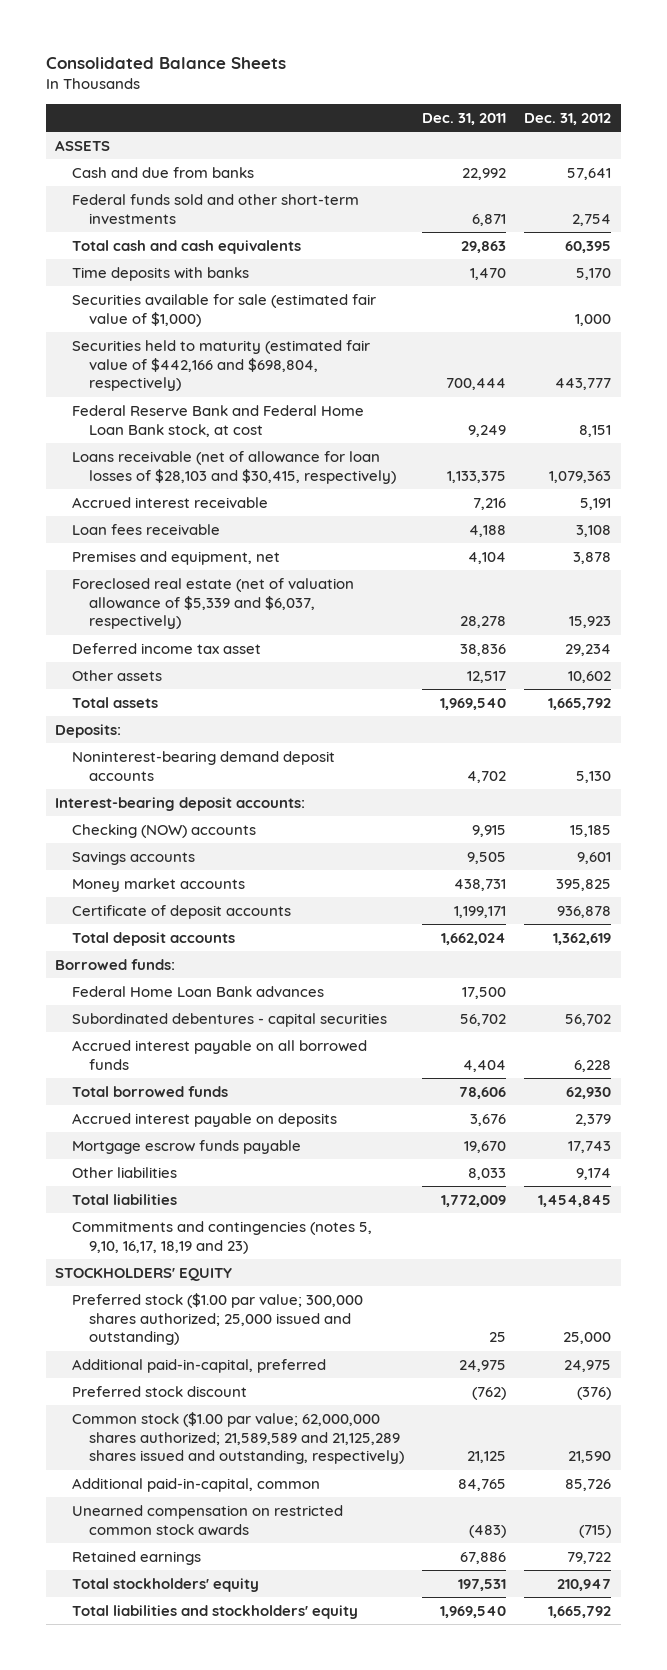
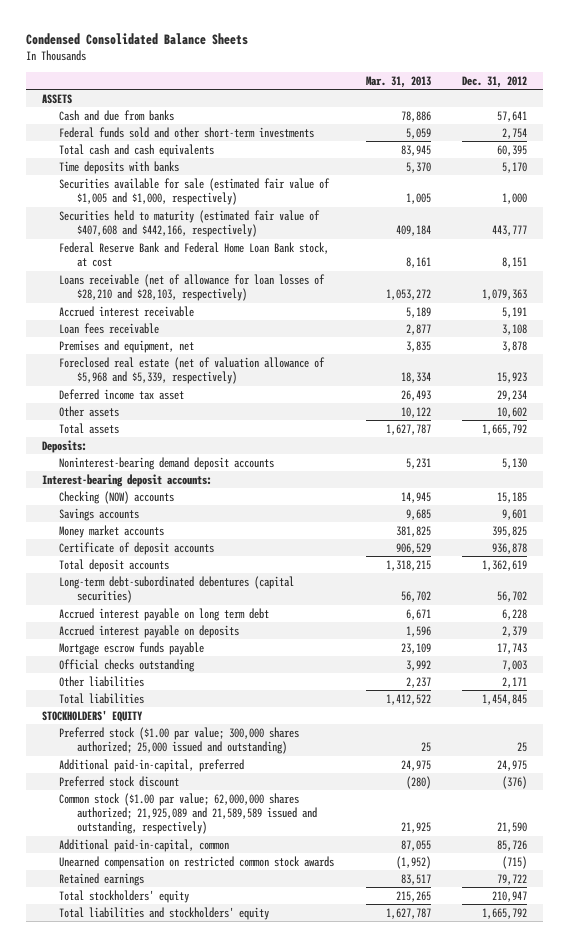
- Consolidated Balance Sheets
+ Condensed Consolidated Balance Sheets
- | Dec. 31, 2011 | Dec. 31, 2012
+ | Mar. 31, 2013 | Dec. 31, 2012
- Securities available for sale (estimated fair value of $1,000) | | 1,000
- Securities held to maturity (estimated fair value of $442,166 and $698,804, respectively) | 700,444 | 443,777
+ Securities available for sale (estimated fair value of $1,005 and $1,000, respectively) | 1,005 | 1,000
+ Securities held to maturity (estimated fair value of $407,608 and $442,166, respectively) | 409,184 | 443,777
- Loans receivable (net of allowance for loan losses of $28,103 and $30,415, respectively) | 1,133,375 | 1,079,363
+ Loans receivable (net of allowance for loan losses of $28,210 and $28,103, respectively) | 1,053,272 | 1,079,363
- Foreclosed real estate (net of valuation allowance of $5,339 and $6,037, respectively) | 28,278 | 15,923
+ Foreclosed real estate (net of valuation allowance of $5,968 and $5,339, respectively) | 18,334 | 15,923
- Borrowed funds:
- Federal Home Loan Bank advances | 17,500 |
- Subordinated debentures - capital securities | 56,702 | 56,702
- Accrued interest payable on all borrowed funds | 4,404 | 6,228
- Total borrowed funds | 78,606 | 62,930
+ Long-term debt-subordinated debentures (capital securities) | 56,702 | 56,702
+ Accrued interest payable on long term debt | 6,671 | 6,228
- Other liabilities | 8,033 | 9,174
+ Official checks outstanding | 3,992 | 7,003
+ Other liabilities | 2,237 | 2,171
- Commitments and contingencies (notes 5, 9,10, 16,17, 18,19 and 23)
- Preferred stock ($1.00 par value; 300,000 shares authorized; 25,000 issued and outstanding) | 25 | 25,000
+ Preferred stock ($1.00 par value; 300,000 shares authorized; 25,000 issued and outstanding) | 25 | 25
- Common stock ($1.00 par value; 62,000,000 shares authorized; 21,589,589 and 21,125,289 shares issued and outstanding, respectively) | 21,125 | 21,590
+ Common stock ($1.00 par value; 62,000,000 shares authorized; 21,925,089 and 21,589,589 issued and outstanding, respectively) | 21,925 | 21,590

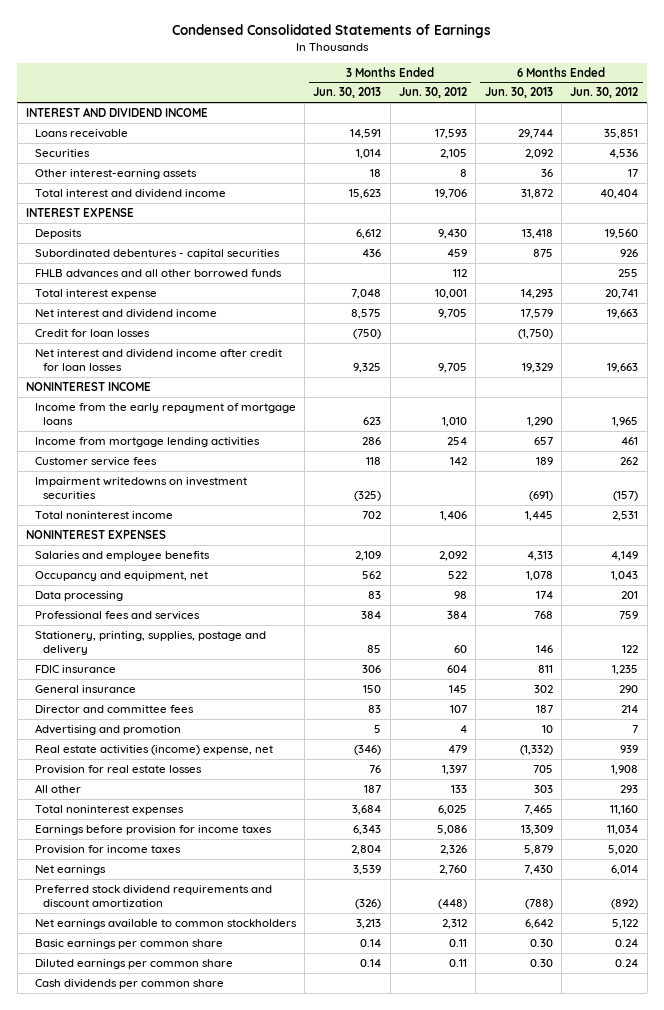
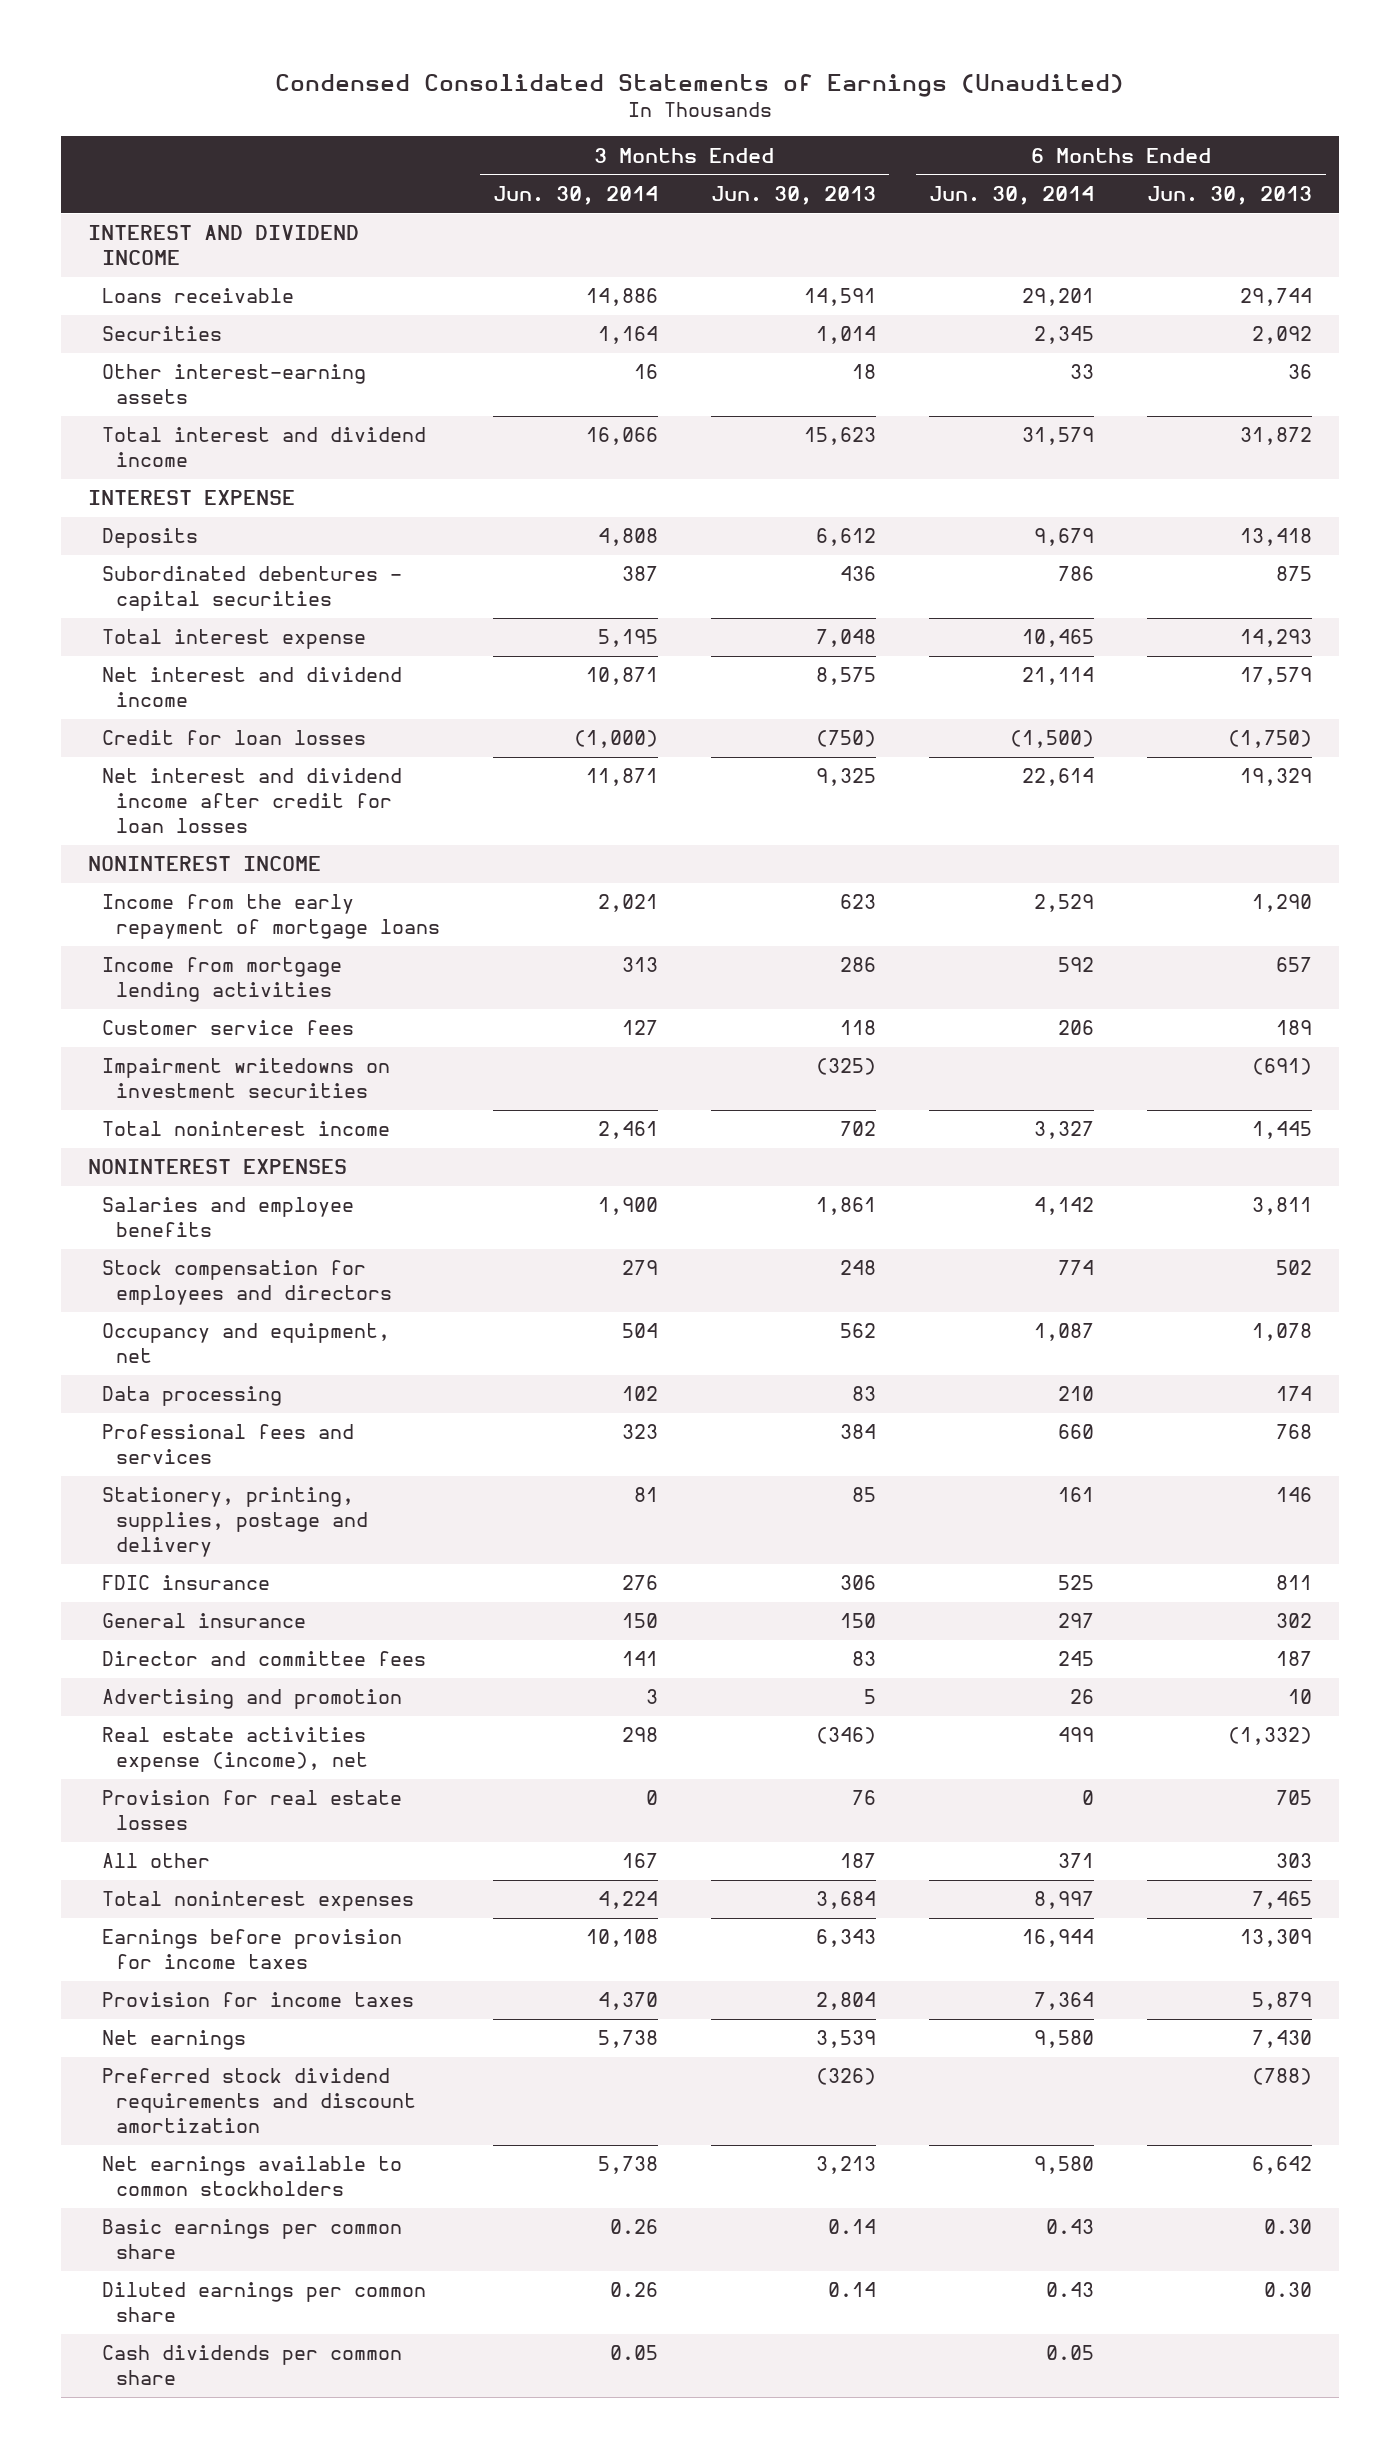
- Condensed Consolidated Statements of Earnings
+ Condensed Consolidated Statements of Earnings (Unaudited)
- | 3 Months Ended Jun. 30, 2013 | 3 Months Ended Jun. 30, 2012 | 6 Months Ended Jun. 30, 2013 | 6 Months Ended Jun. 30, 2012
+ | 3 Months Ended Jun. 30, 2014 | 3 Months Ended Jun. 30, 2013 | 6 Months Ended Jun. 30, 2014 | 6 Months Ended Jun. 30, 2013
- FHLB advances and all other borrowed funds | | 112 | | 255
- Salaries and employee benefits | 2,109 | 2,092 | 4,313 | 4,149
+ Salaries and employee benefits | 1,900 | 1,861 | 4,142 | 3,811
+ Stock compensation for employees and directors | 279 | 248 | 774 | 502
- Real estate activities (income) expense, net | (346) | 479 | (1,332) | 939
+ Real estate activities expense (income), net | 298 | (346) | 499 | (1,332)

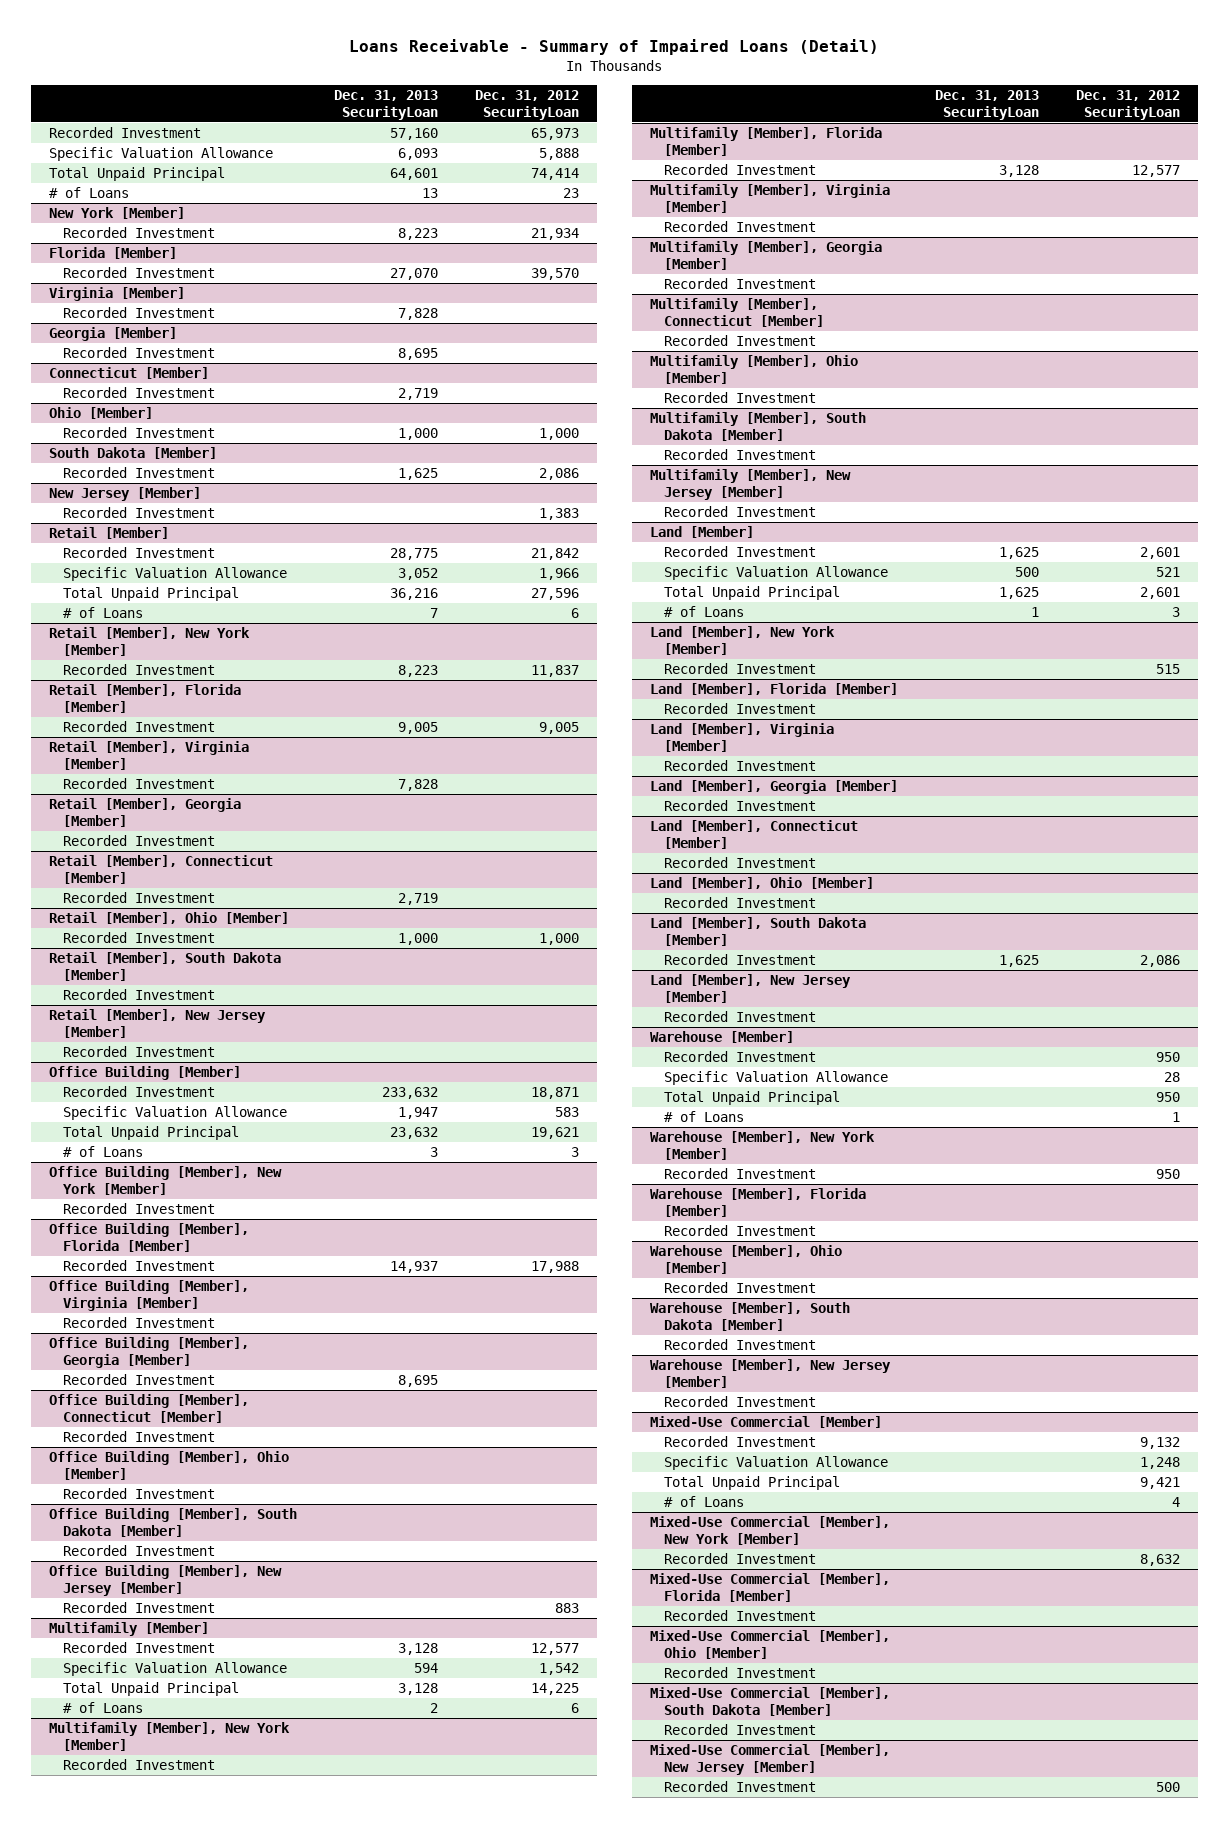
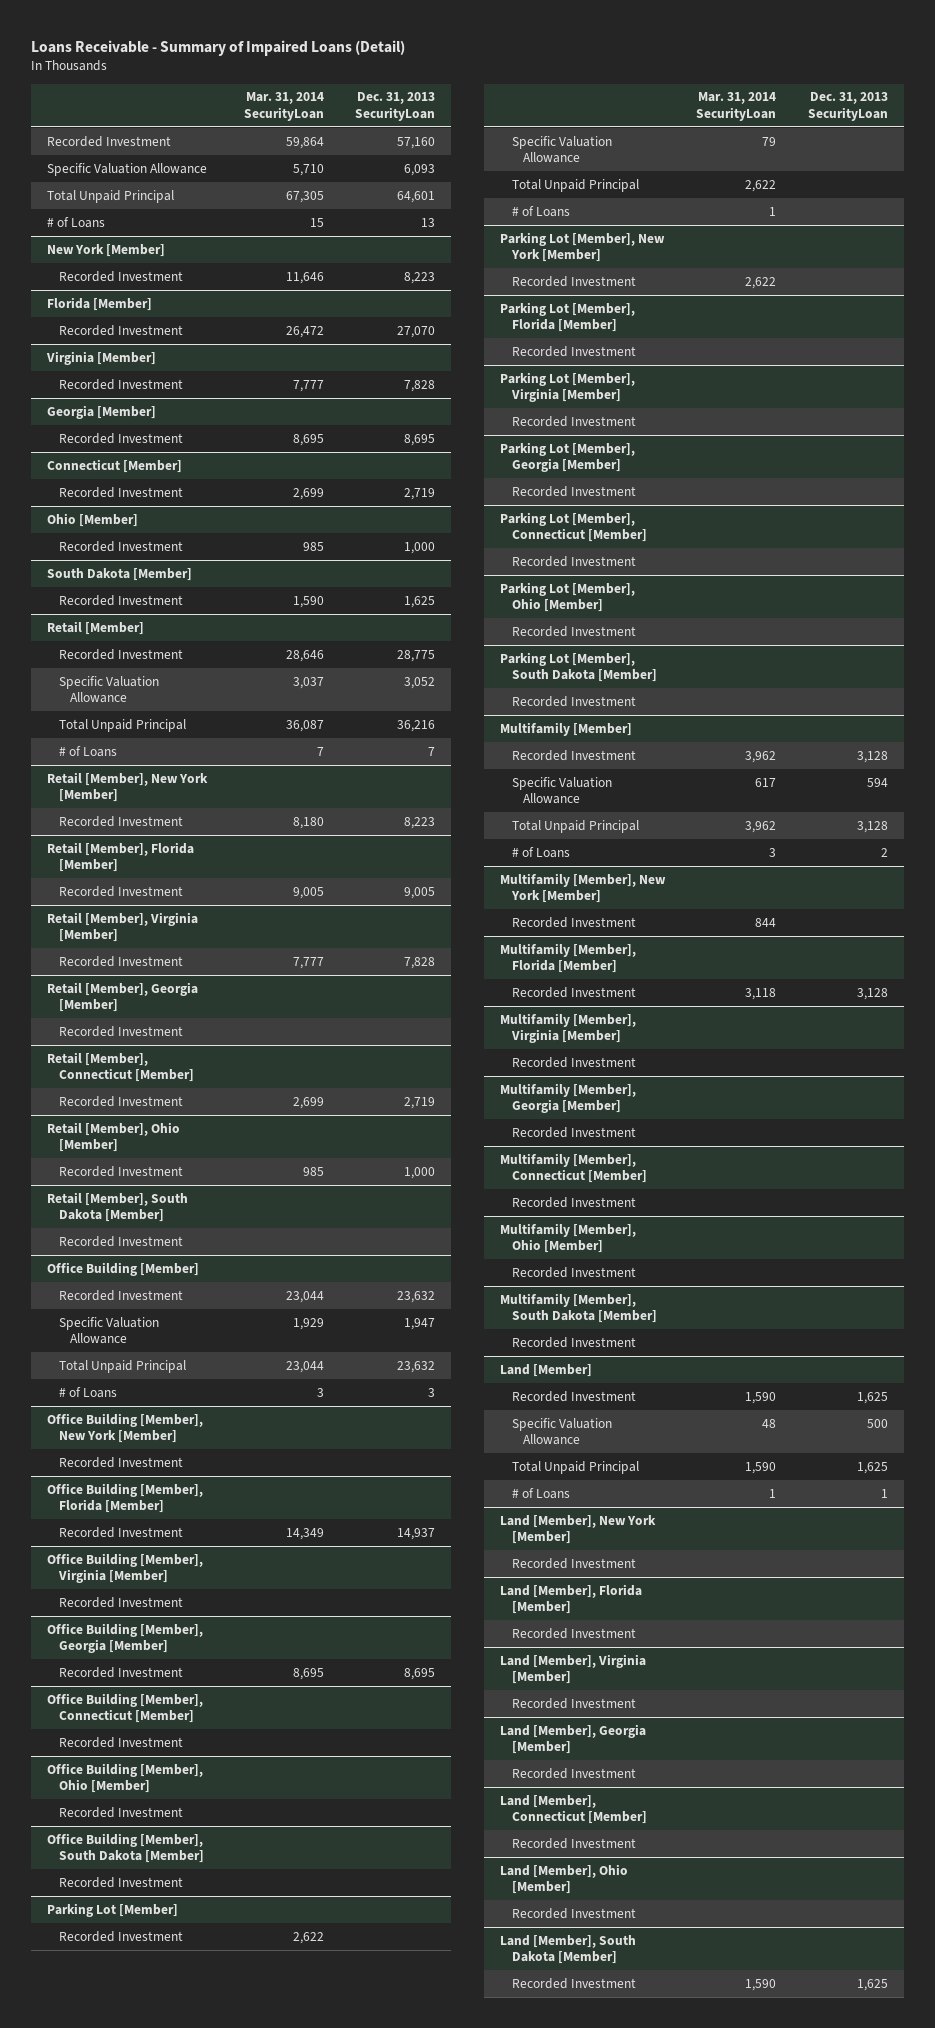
- | Dec. 31, 2013 SecurityLoan | Dec. 31, 2012 SecurityLoan
+ | Mar. 31, 2014 SecurityLoan | Dec. 31, 2013 SecurityLoan
- New Jersey [Member]
- Recorded Investment | | 1,383
- Retail [Member], New Jersey [Member]
- Recorded Investment
@ Office Building [Member]
- Recorded Investment | 233,632 | 18,871
+ Recorded Investment | 23,044 | 23,632
- Office Building [Member], New Jersey [Member]
+ Parking Lot [Member]
+ Specific Valuation Allowance | 79 |
+ Total Unpaid Principal | 2,622 |
+ # of Loans | 1 |
+ Parking Lot [Member], New York [Member]
+ Recorded Investment | 2,622 |
+ Parking Lot [Member], Florida [Member]
+ Recorded Investment
+ Parking Lot [Member], Virginia [Member]
+ Recorded Investment
+ Parking Lot [Member], Georgia [Member]
+ Recorded Investment
+ Parking Lot [Member], Connecticut [Member]
+ Recorded Investment
+ Parking Lot [Member], Ohio [Member]
+ Recorded Investment
+ Parking Lot [Member], South Dakota [Member]
+ Recorded Investment
- Multifamily [Member], New Jersey [Member]
- Recorded Investment
- Land [Member], New Jersey [Member]
- Recorded Investment
- Warehouse [Member]
- Recorded Investment | | 950
- Specific Valuation Allowance | | 28
- Total Unpaid Principal | | 950
- # of Loans | | 1
- Warehouse [Member], New York [Member]
- Recorded Investment | | 950
- Warehouse [Member], Florida [Member]
- Recorded Investment
- Warehouse [Member], Ohio [Member]
- Recorded Investment
- Warehouse [Member], South Dakota [Member]
- Recorded Investment
- Warehouse [Member], New Jersey [Member]
- Recorded Investment
- Mixed-Use Commercial [Member]
- Recorded Investment | | 9,132
- Specific Valuation Allowance | | 1,248
- Total Unpaid Principal | | 9,421
- # of Loans | | 4
- Mixed-Use Commercial [Member], New York [Member]
- Recorded Investment | | 8,632
- Mixed-Use Commercial [Member], Florida [Member]
- Recorded Investment
- Mixed-Use Commercial [Member], Ohio [Member]
- Recorded Investment
- Mixed-Use Commercial [Member], South Dakota [Member]
- Recorded Investment
- Mixed-Use Commercial [Member], New Jersey [Member]
- Recorded Investment | | 500

